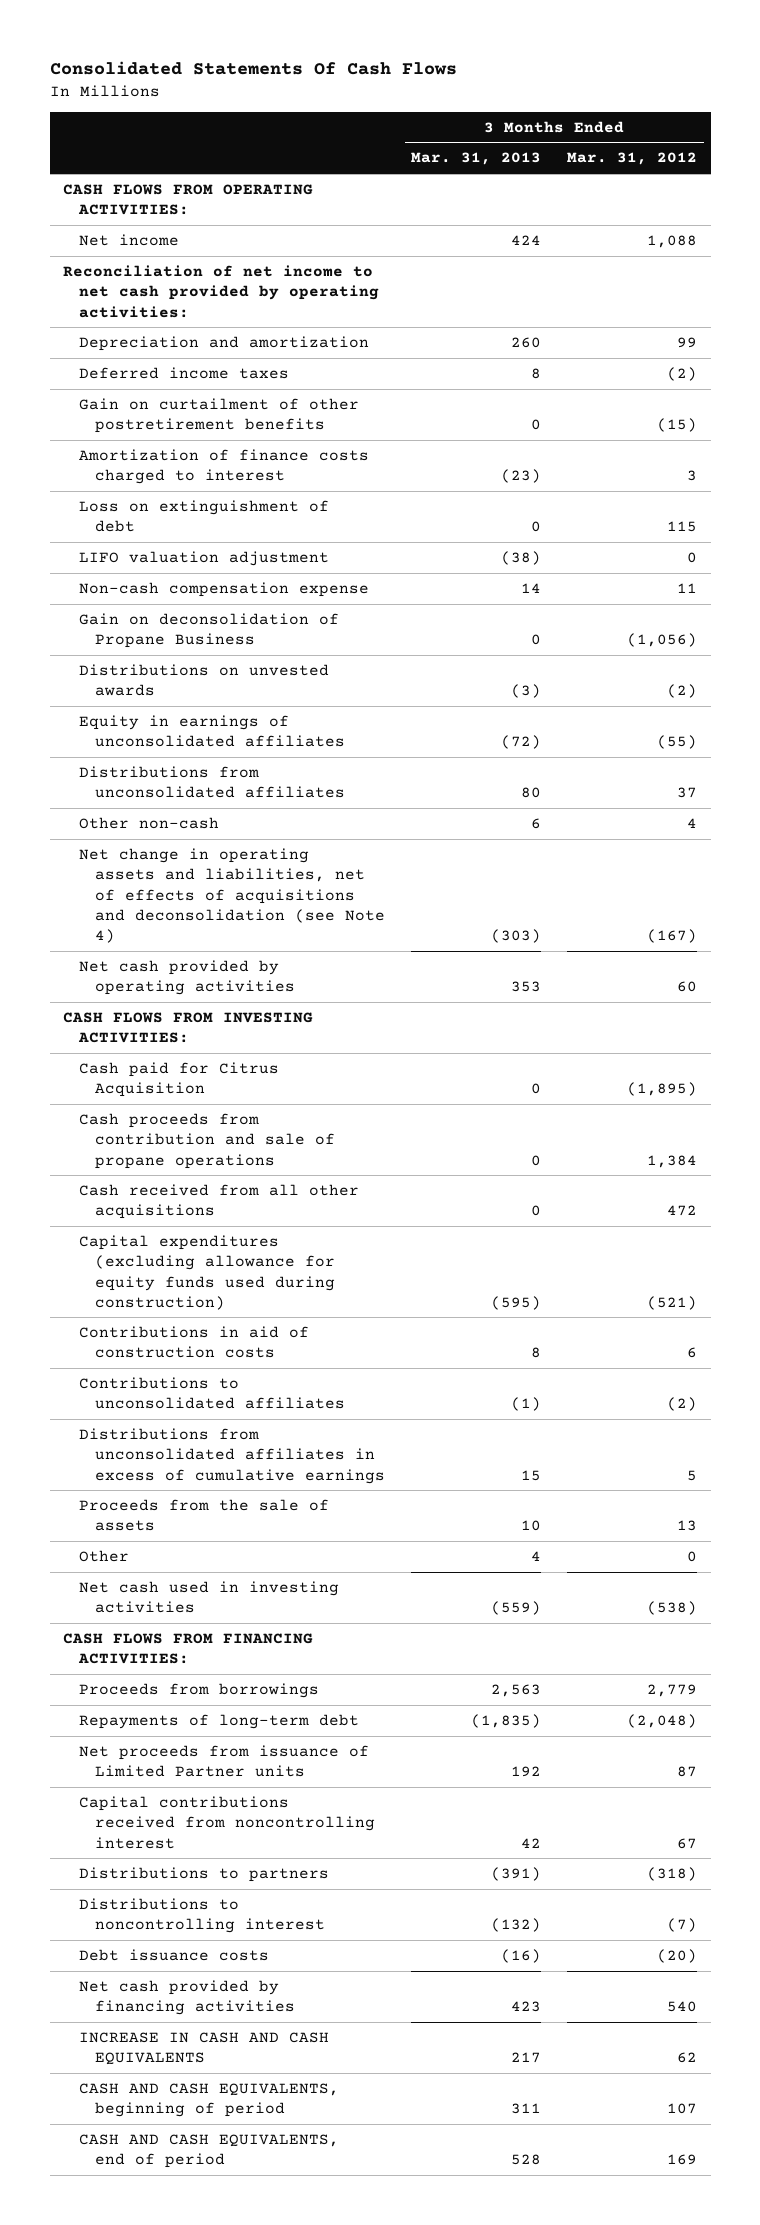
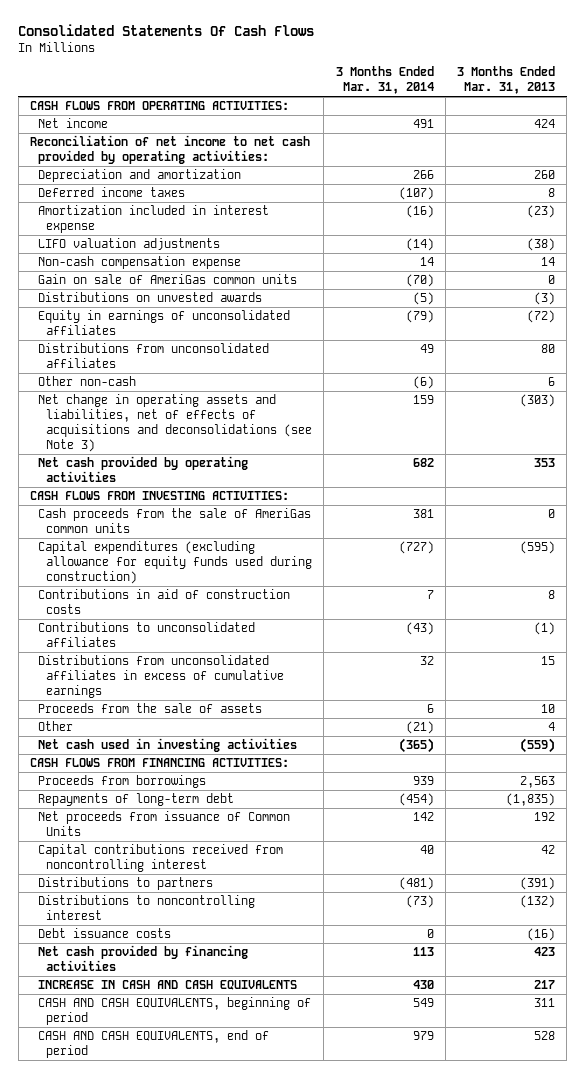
- | 3 Months Ended Mar. 31, 2013 | 3 Months Ended Mar. 31, 2012
+ | 3 Months Ended Mar. 31, 2014 | 3 Months Ended Mar. 31, 2013
- Gain on curtailment of other postretirement benefits | 0 | (15)
- Amortization of finance costs charged to interest | (23) | 3
- Loss on extinguishment of debt | 0 | 115
- LIFO valuation adjustment | (38) | 0
+ Amortization included in interest expense | (16) | (23)
+ LIFO valuation adjustments | (14) | (38)
- Gain on deconsolidation of Propane Business | 0 | (1,056)
+ Gain on sale of AmeriGas common units | (70) | 0
- Net change in operating assets and liabilities, net of effects of acquisitions and deconsolidation (see Note 4) | (303) | (167)
+ Net change in operating assets and liabilities, net of effects of acquisitions and deconsolidations (see Note 3) | 159 | (303)
- Cash paid for Citrus Acquisition | 0 | (1,895)
- Cash proceeds from contribution and sale of propane operations | 0 | 1,384
- Cash received from all other acquisitions | 0 | 472
+ Cash proceeds from the sale of AmeriGas common units | 381 | 0
- Net proceeds from issuance of Limited Partner units | 192 | 87
+ Net proceeds from issuance of Common Units | 142 | 192

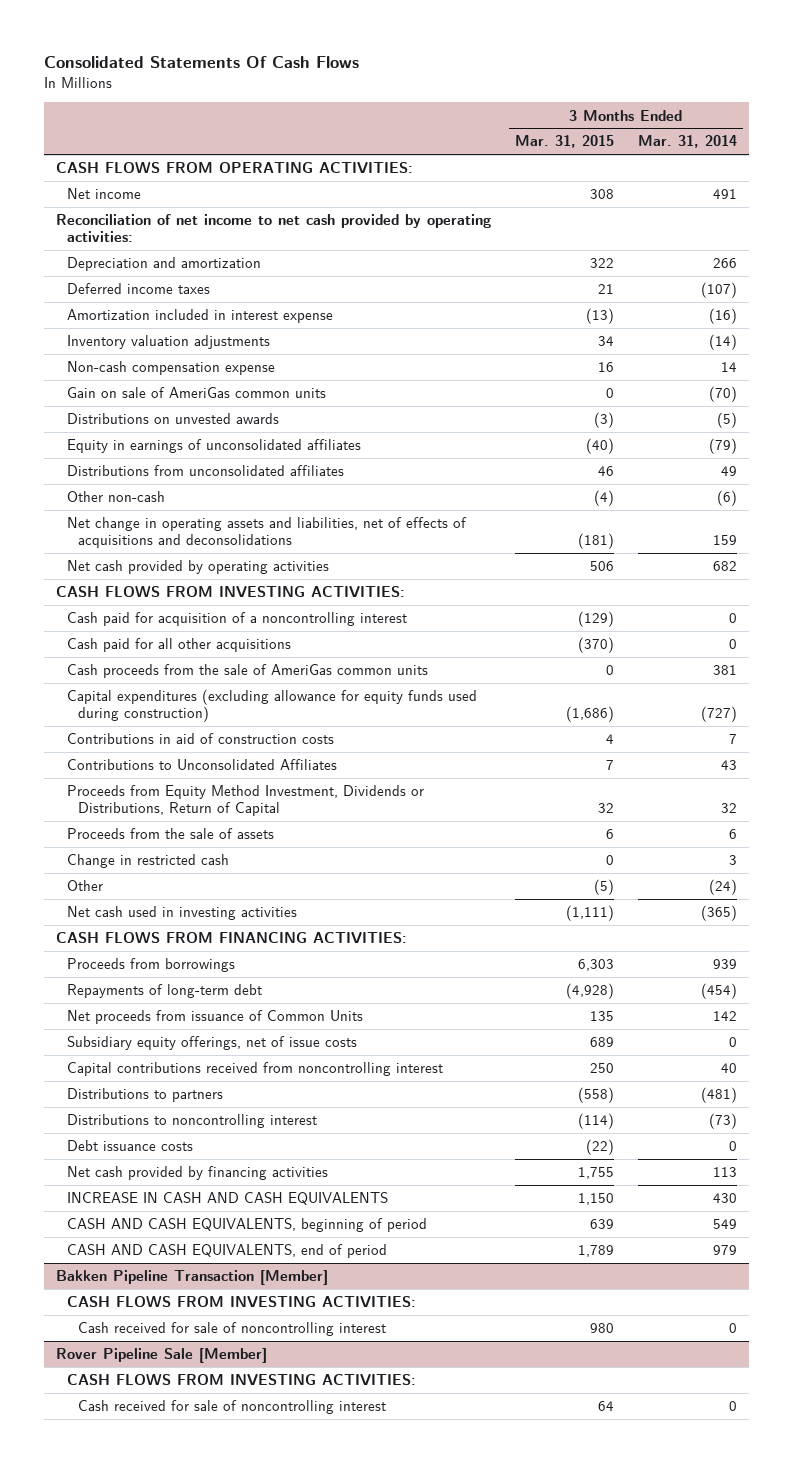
- | 3 Months Ended Mar. 31, 2014 | 3 Months Ended Mar. 31, 2013
+ | 3 Months Ended Mar. 31, 2015 | 3 Months Ended Mar. 31, 2014
- LIFO valuation adjustments | (14) | (38)
+ Inventory valuation adjustments | 34 | (14)
- Net change in operating assets and liabilities, net of effects of acquisitions and deconsolidations (see Note 3) | 159 | (303)
+ Net change in operating assets and liabilities, net of effects of acquisitions and deconsolidations | (181) | 159
+ Cash paid for acquisition of a noncontrolling interest | (129) | 0
+ Cash paid for all other acquisitions | (370) | 0
- Contributions to unconsolidated affiliates | (43) | (1)
- Distributions from unconsolidated affiliates in excess of cumulative earnings | 32 | 15
+ Contributions to Unconsolidated Affiliates | 7 | 43
+ Proceeds from Equity Method Investment, Dividends or Distributions, Return of Capital | 32 | 32
- Other | (21) | 4
+ Change in restricted cash | 0 | 3
+ Other | (5) | (24)
+ Subsidiary equity offerings, net of issue costs | 689 | 0
+ Bakken Pipeline Transaction [Member]
+ CASH FLOWS FROM INVESTING ACTIVITIES:
+ Cash received for sale of noncontrolling interest | 980 | 0
+ Rover Pipeline Sale [Member]
+ CASH FLOWS FROM INVESTING ACTIVITIES:
+ Cash received for sale of noncontrolling interest | 64 | 0

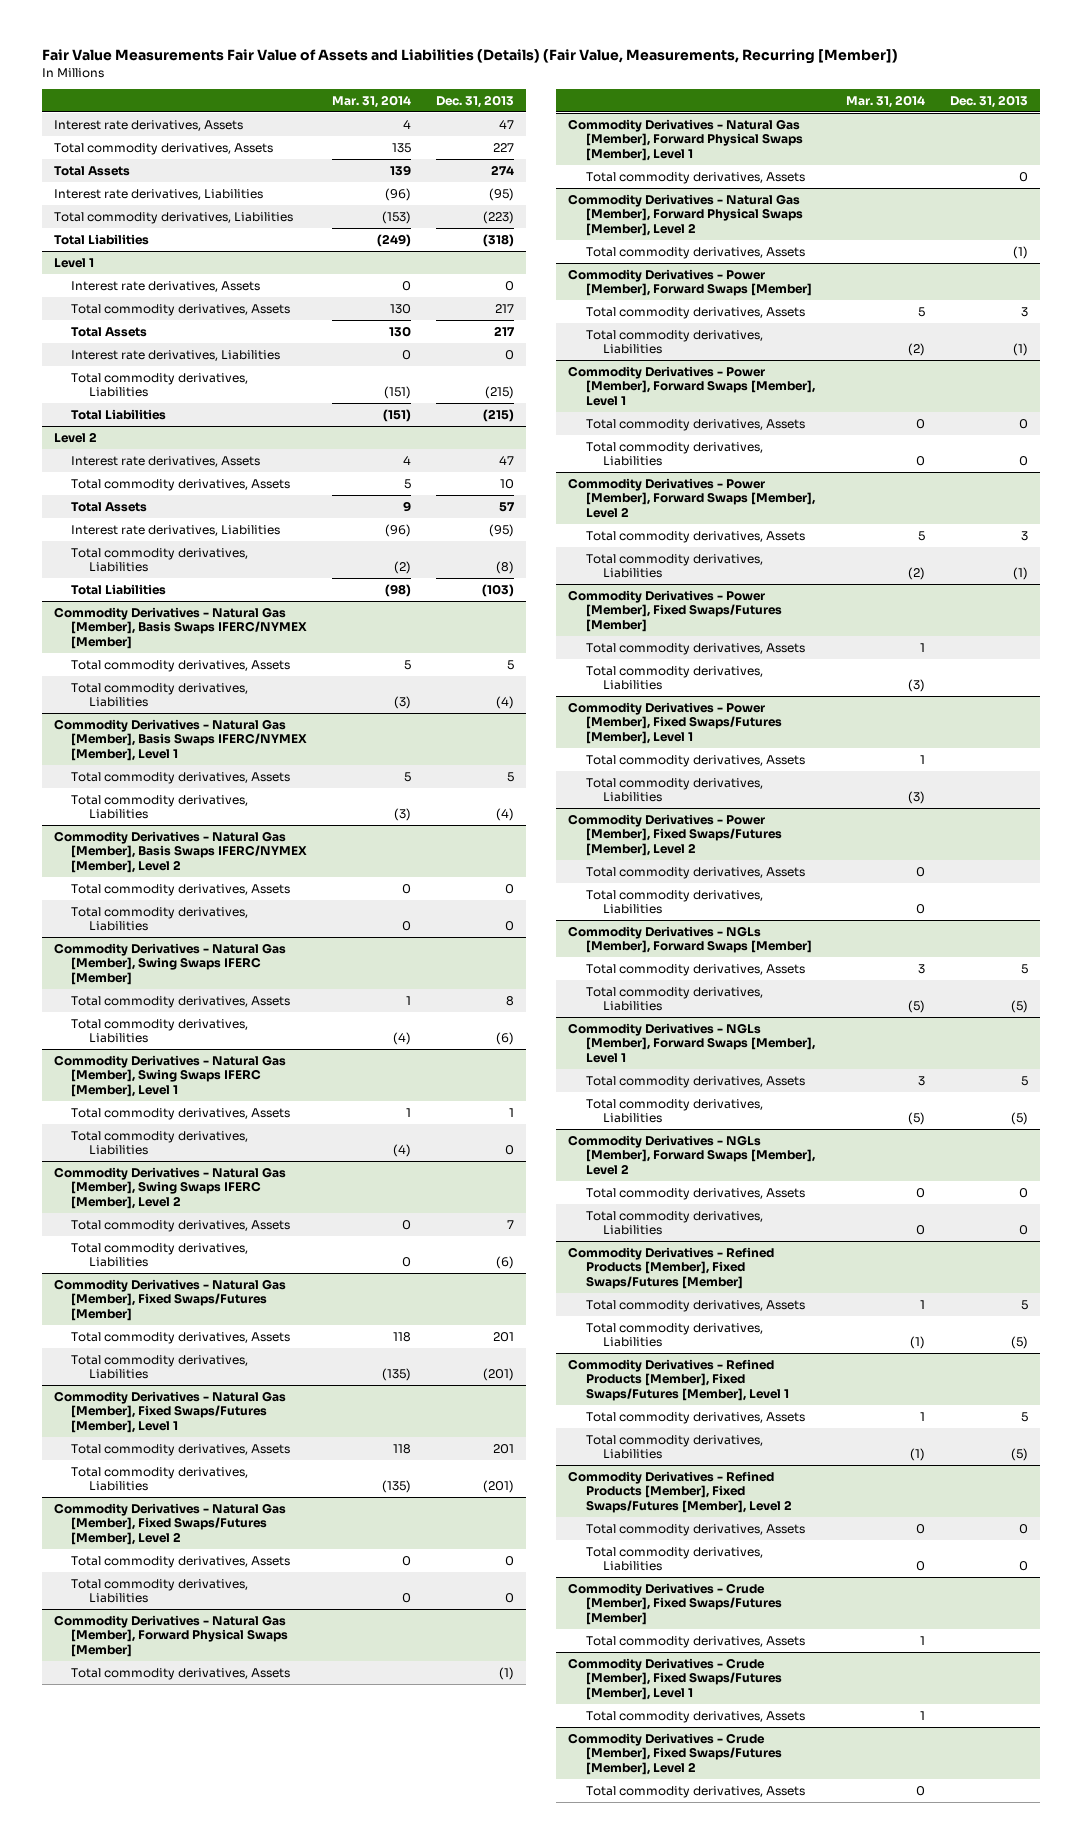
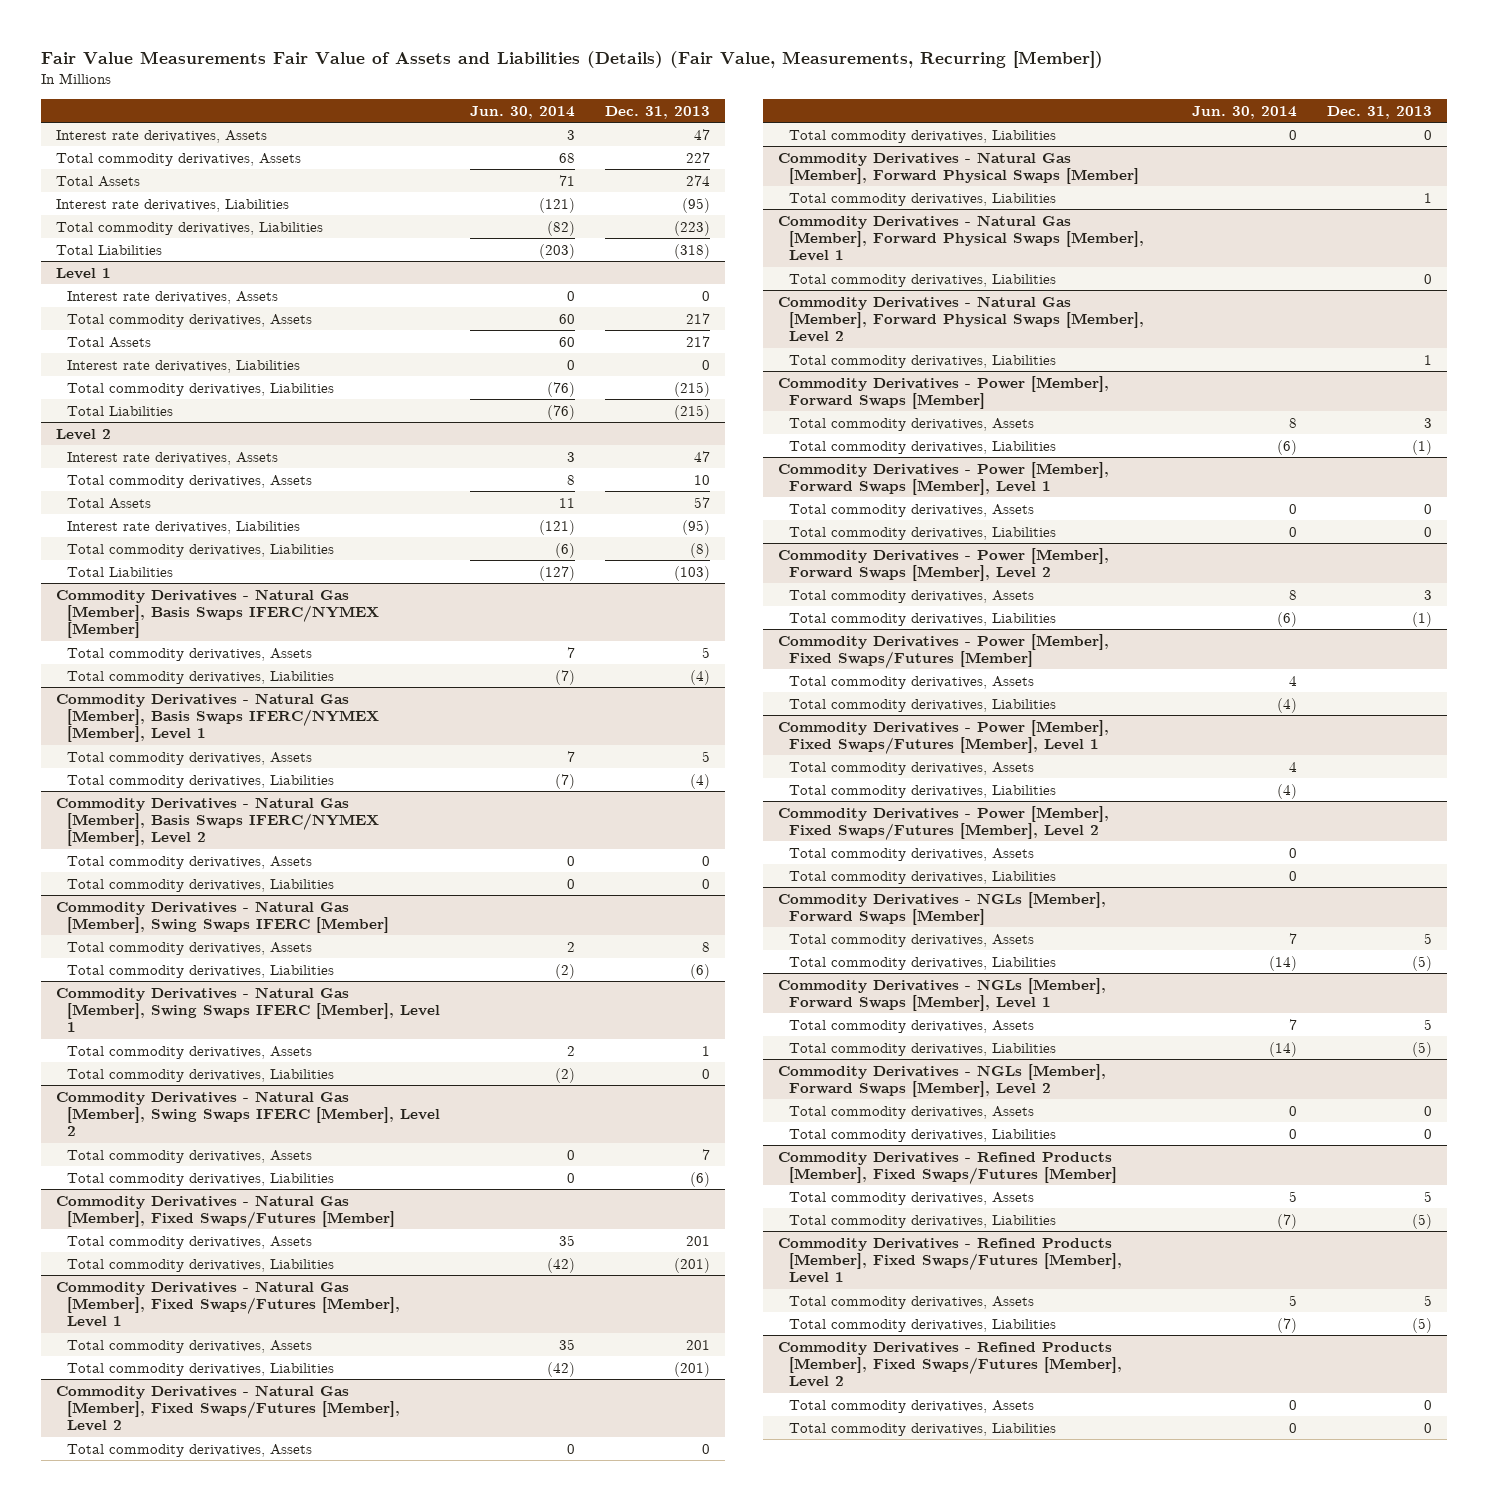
- | Mar. 31, 2014 | Dec. 31, 2013
+ | Jun. 30, 2014 | Dec. 31, 2013
@ Commodity Derivatives - Natural Gas [Member], Forward Physical Swaps [Member]
- Total commodity derivatives, Assets | | (1)
+ Total commodity derivatives, Liabilities | | 1
@ Commodity Derivatives - Natural Gas [Member], Forward Physical Swaps [Member], Level 1
- Total commodity derivatives, Assets | | 0
+ Total commodity derivatives, Liabilities | | 0
@ Commodity Derivatives - Natural Gas [Member], Forward Physical Swaps [Member], Level 2
- Total commodity derivatives, Assets | | (1)
+ Total commodity derivatives, Liabilities | | 1
- Commodity Derivatives - Crude [Member], Fixed Swaps/Futures [Member]
- Total commodity derivatives, Assets | 1 |
- Commodity Derivatives - Crude [Member], Fixed Swaps/Futures [Member], Level 1
- Total commodity derivatives, Assets | 1 |
- Commodity Derivatives - Crude [Member], Fixed Swaps/Futures [Member], Level 2
- Total commodity derivatives, Assets | 0 |

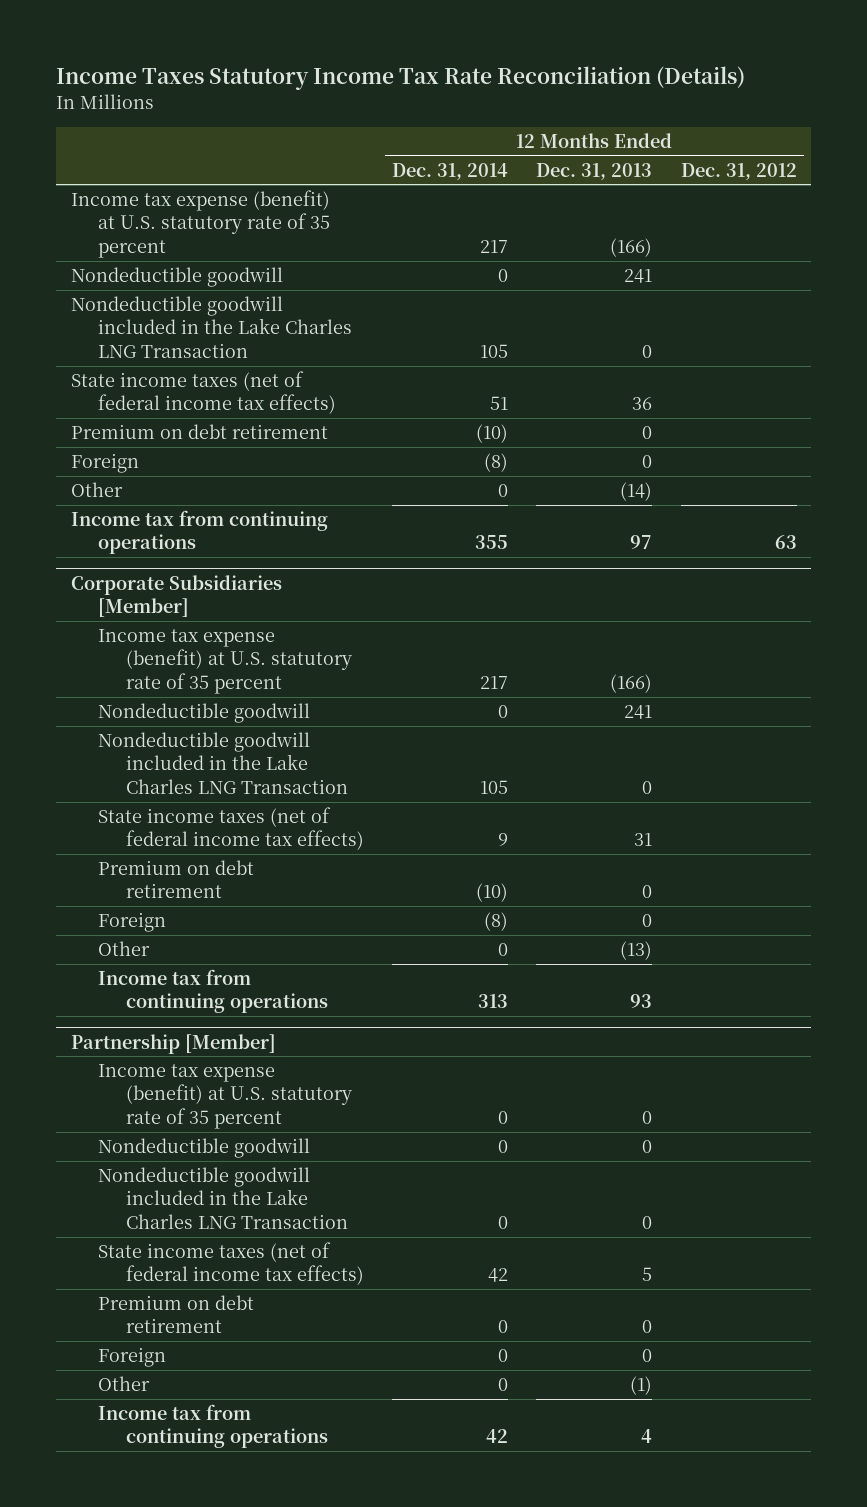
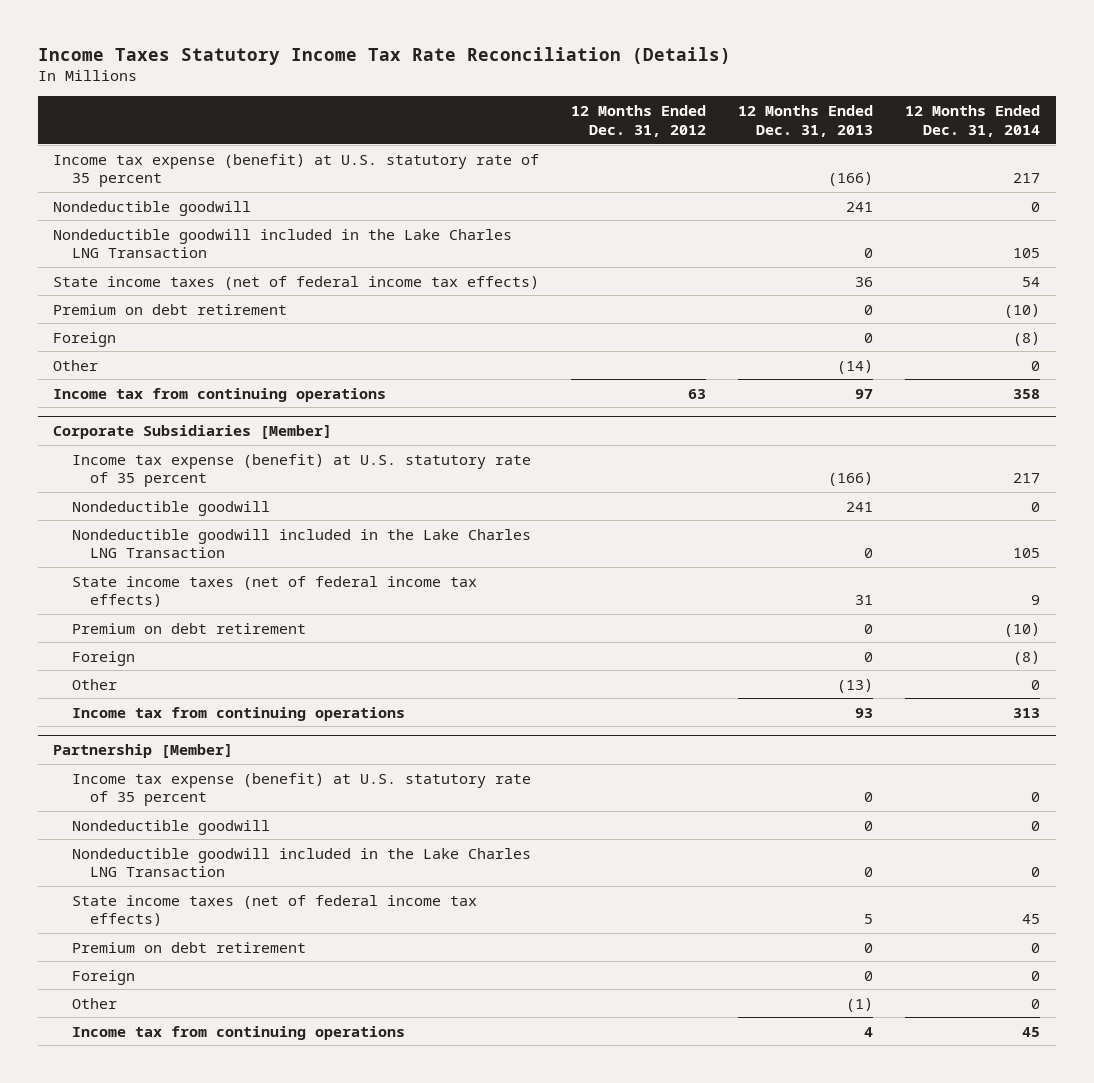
- | 12 Months Ended Dec. 31, 2014 | 12 Months Ended Dec. 31, 2013 | 12 Months Ended Dec. 31, 2012
+ | 12 Months Ended Dec. 31, 2012 | 12 Months Ended Dec. 31, 2013 | 12 Months Ended Dec. 31, 2014
- State income taxes (net of federal income tax effects) | 51 | 36 |
+ State income taxes (net of federal income tax effects) | | 36 | 54
- Income tax from continuing operations | 355 | 97 | 63
+ Income tax from continuing operations | 63 | 97 | 358
@ Partnership [Member]
- State income taxes (net of federal income tax effects) | 42 | 5 |
+ State income taxes (net of federal income tax effects) | | 5 | 45
- Income tax from continuing operations | 42 | 4 |
+ Income tax from continuing operations | | 4 | 45

